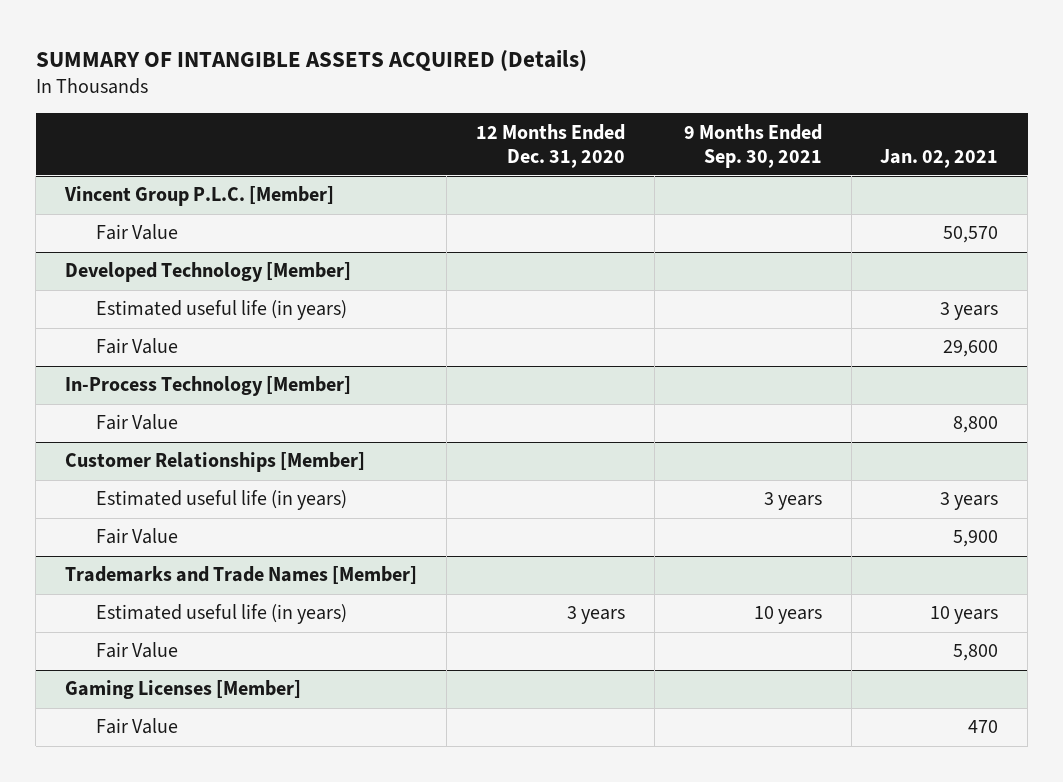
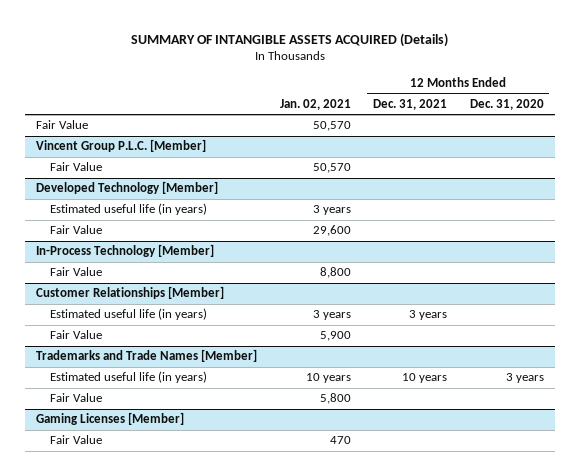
- | 12 Months Ended Dec. 31, 2020 | 9 Months Ended Sep. 30, 2021 | Jan. 02, 2021
+ | Jan. 02, 2021 | 12 Months Ended Dec. 31, 2021 | 12 Months Ended Dec. 31, 2020
+ Fair Value | 50,570 | |

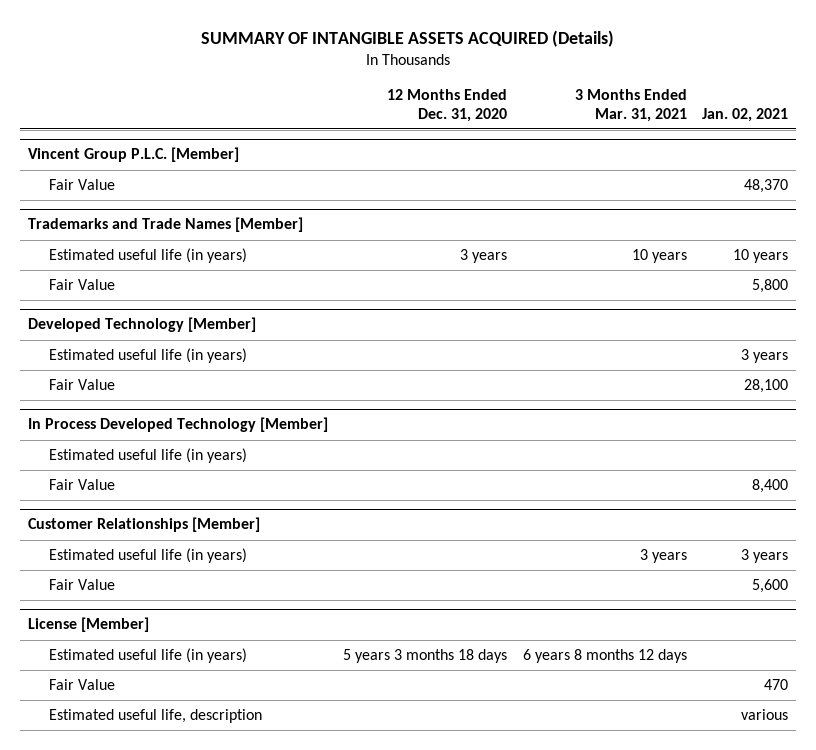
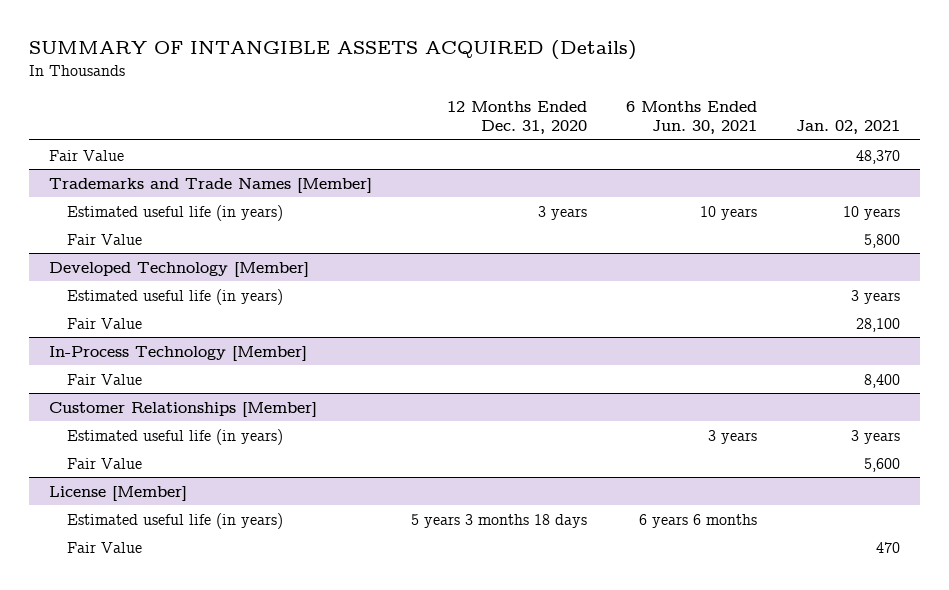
- | 12 Months Ended Dec. 31, 2020 | 3 Months Ended Mar. 31, 2021 | Jan. 02, 2021
+ | 12 Months Ended Dec. 31, 2020 | 6 Months Ended Jun. 30, 2021 | Jan. 02, 2021
- Vincent Group P.L.C. [Member]
- In Process Developed Technology [Member]
- Estimated useful life (in years)
+ In-Process Technology [Member]
@ License [Member]
- Estimated useful life, description | | | various

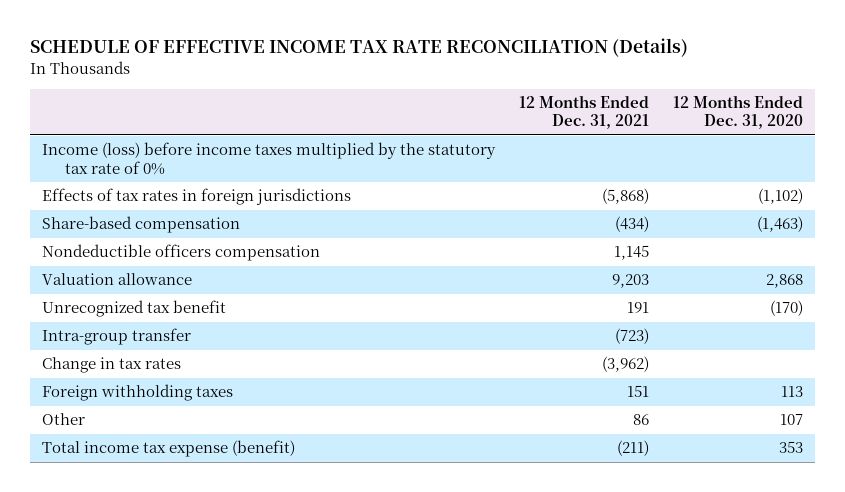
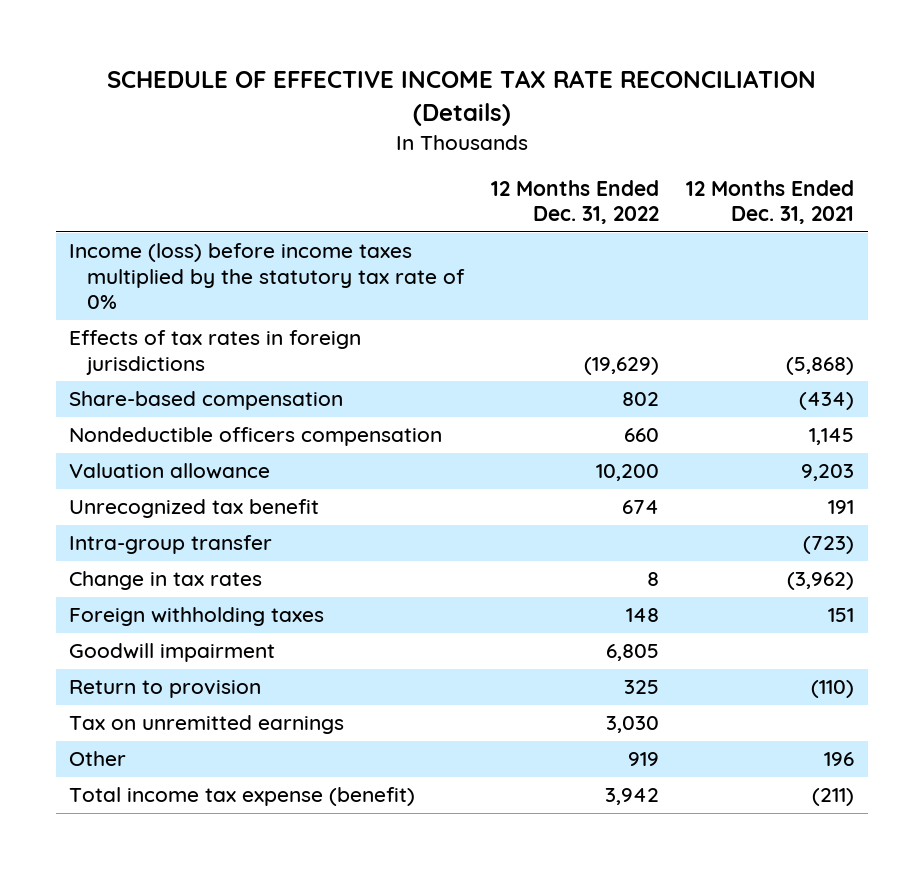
- | 12 Months Ended Dec. 31, 2021 | 12 Months Ended Dec. 31, 2020
+ | 12 Months Ended Dec. 31, 2022 | 12 Months Ended Dec. 31, 2021
- Other | 86 | 107
+ Goodwill impairment | 6,805 |
+ Return to provision | 325 | (110)
+ Tax on unremitted earnings | 3,030 |
+ Other | 919 | 196

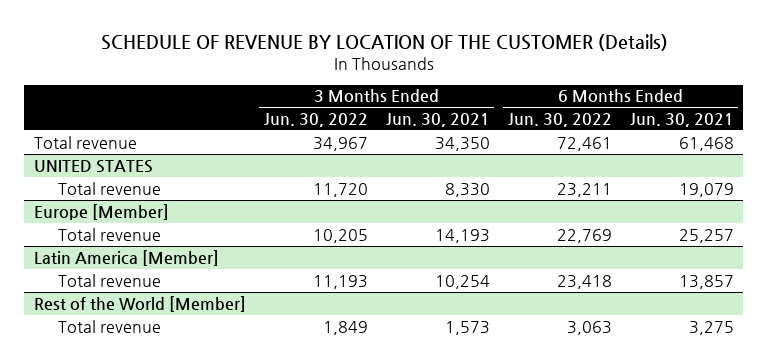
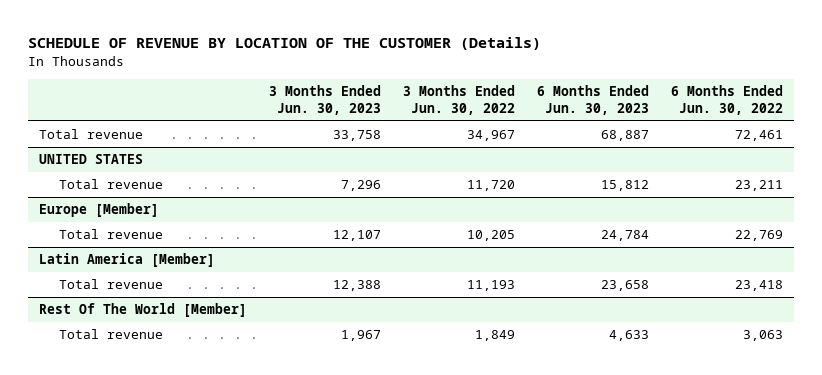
- | 3 Months Ended Jun. 30, 2022 | 3 Months Ended Jun. 30, 2021 | 6 Months Ended Jun. 30, 2022 | 6 Months Ended Jun. 30, 2021
+ | 3 Months Ended Jun. 30, 2023 | 3 Months Ended Jun. 30, 2022 | 6 Months Ended Jun. 30, 2023 | 6 Months Ended Jun. 30, 2022
- Rest of the World [Member]
+ Rest Of The World [Member]

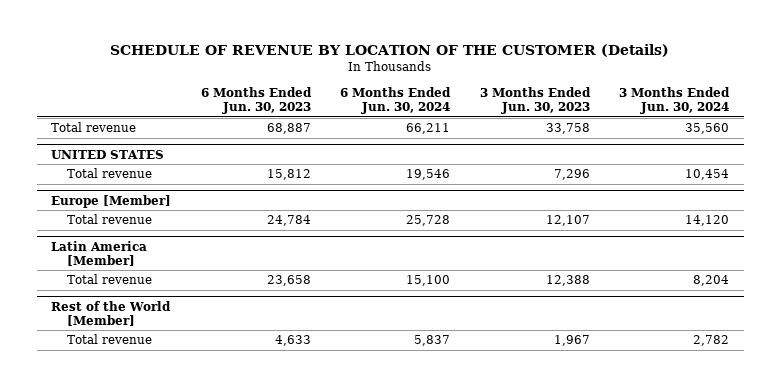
- | 3 Months Ended Jun. 30, 2023 | 3 Months Ended Jun. 30, 2022 | 6 Months Ended Jun. 30, 2023 | 6 Months Ended Jun. 30, 2022
+ | 6 Months Ended Jun. 30, 2023 | 6 Months Ended Jun. 30, 2024 | 3 Months Ended Jun. 30, 2023 | 3 Months Ended Jun. 30, 2024
- Rest Of The World [Member]
+ Rest of the World [Member]

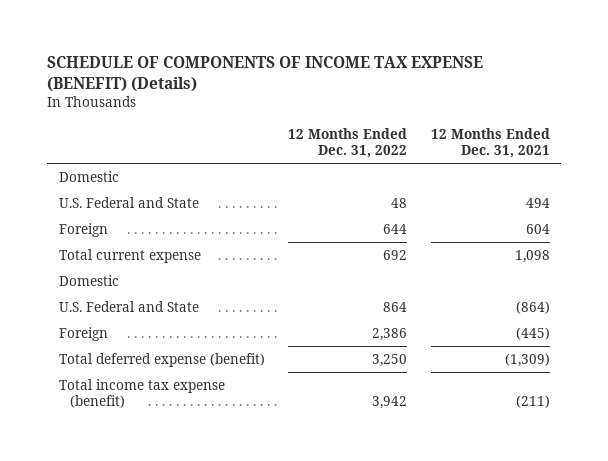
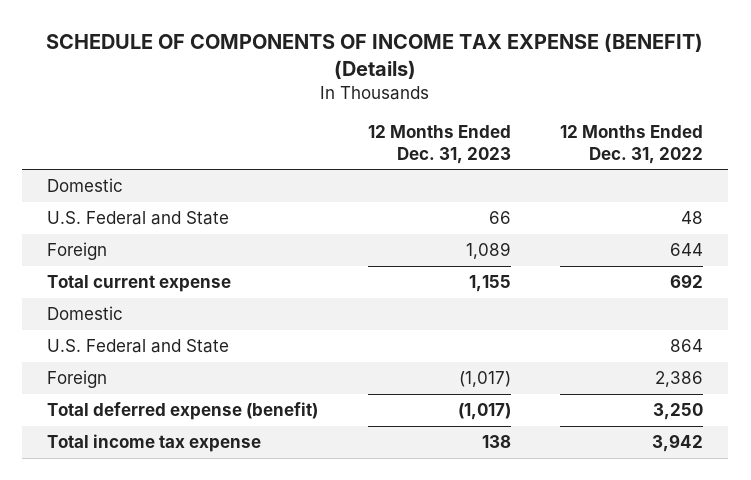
- | 12 Months Ended Dec. 31, 2022 | 12 Months Ended Dec. 31, 2021
+ | 12 Months Ended Dec. 31, 2023 | 12 Months Ended Dec. 31, 2022
- Total income tax expense (benefit) | 3,942 | (211)
+ Total income tax expense | 138 | 3,942

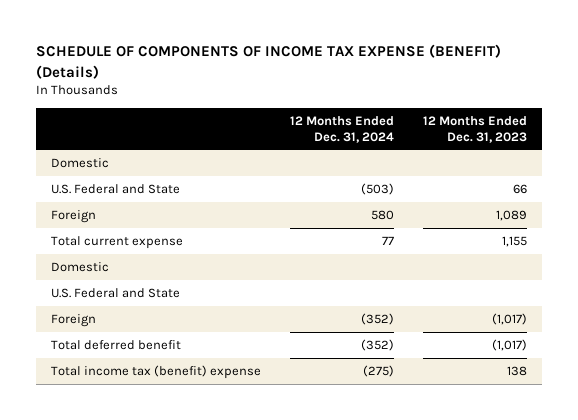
- | 12 Months Ended Dec. 31, 2023 | 12 Months Ended Dec. 31, 2022
+ | 12 Months Ended Dec. 31, 2024 | 12 Months Ended Dec. 31, 2023
- Total deferred expense (benefit) | (1,017) | 3,250
- Total income tax expense | 138 | 3,942
+ Total deferred benefit | (352) | (1,017)
+ Total income tax (benefit) expense | (275) | 138

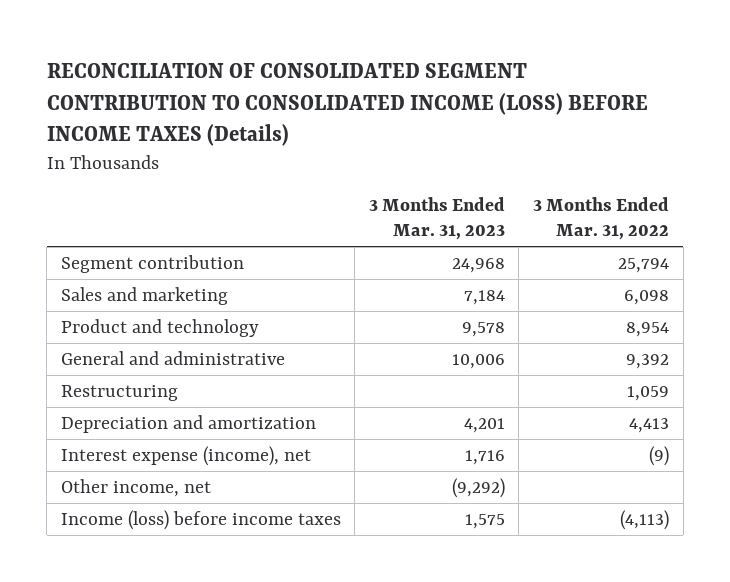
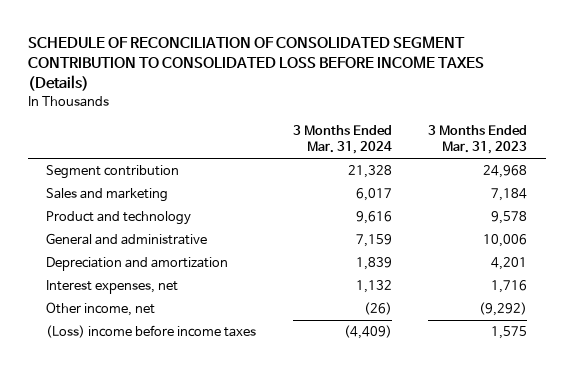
- RECONCILIATION OF CONSOLIDATED SEGMENT CONTRIBUTION TO CONSOLIDATED INCOME (LOSS) BEFORE INCOME TAXES (Details)
+ SCHEDULE OF RECONCILIATION OF CONSOLIDATED SEGMENT CONTRIBUTION TO CONSOLIDATED LOSS BEFORE INCOME TAXES (Details)
- | 3 Months Ended Mar. 31, 2023 | 3 Months Ended Mar. 31, 2022
+ | 3 Months Ended Mar. 31, 2024 | 3 Months Ended Mar. 31, 2023
- Restructuring | | 1,059
- Interest expense (income), net | 1,716 | (9)
+ Interest expenses, net | 1,132 | 1,716
- Income (loss) before income taxes | 1,575 | (4,113)
+ (Loss) income before income taxes | (4,409) | 1,575

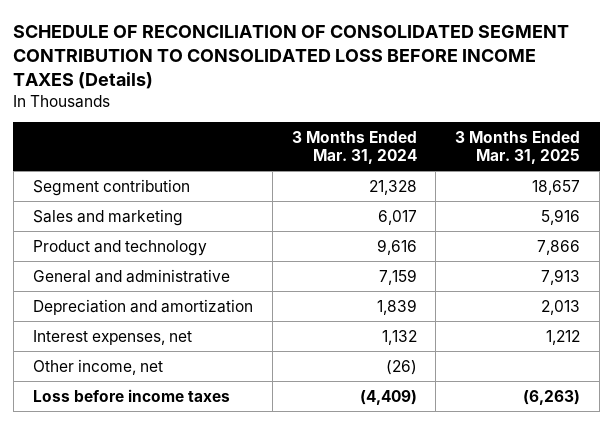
- | 3 Months Ended Mar. 31, 2024 | 3 Months Ended Mar. 31, 2023
+ | 3 Months Ended Mar. 31, 2024 | 3 Months Ended Mar. 31, 2025
- (Loss) income before income taxes | (4,409) | 1,575
+ Loss before income taxes | (4,409) | (6,263)

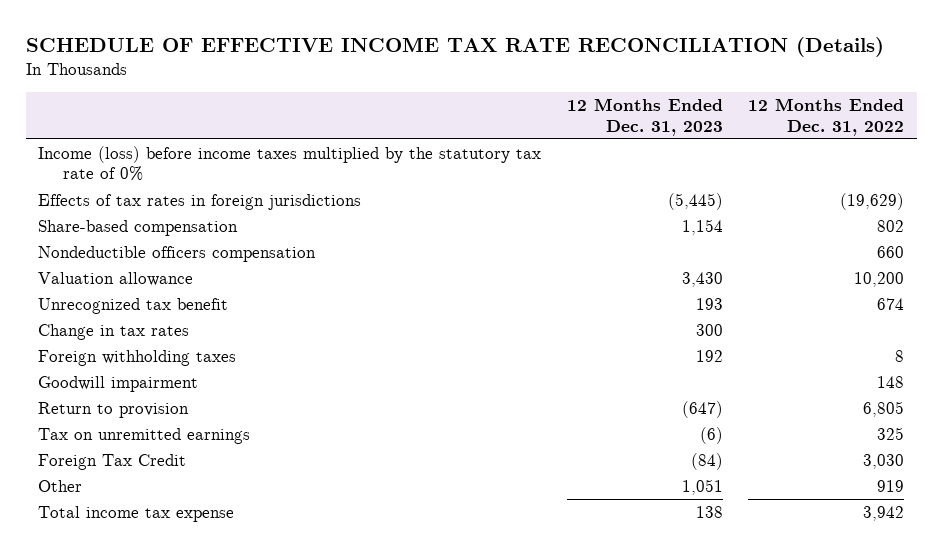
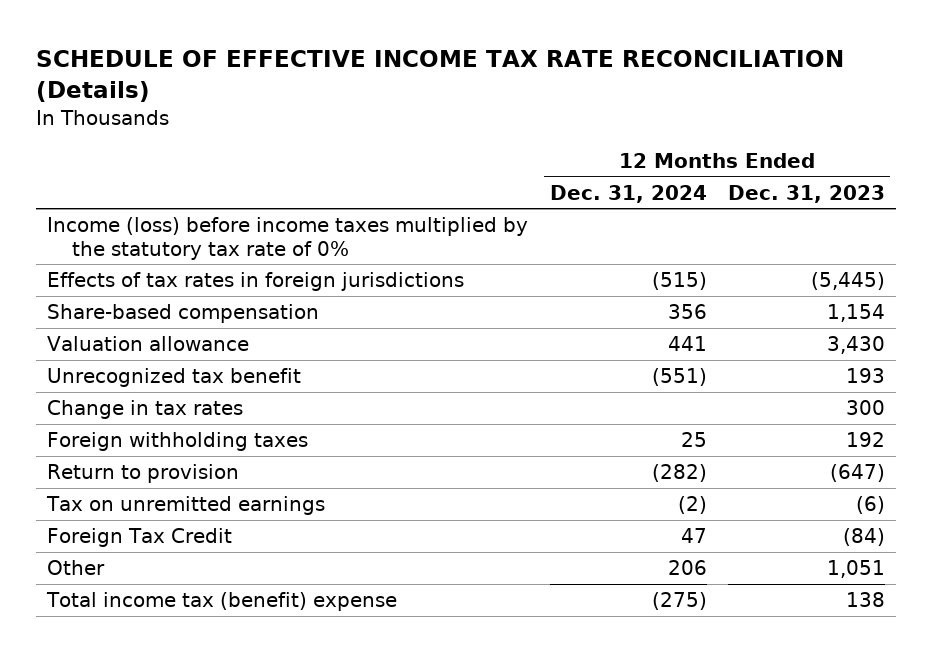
- | 12 Months Ended Dec. 31, 2023 | 12 Months Ended Dec. 31, 2022
+ | 12 Months Ended Dec. 31, 2024 | 12 Months Ended Dec. 31, 2023
- Nondeductible officers compensation | | 660
- Goodwill impairment | | 148
- Total income tax expense | 138 | 3,942
+ Total income tax (benefit) expense | (275) | 138

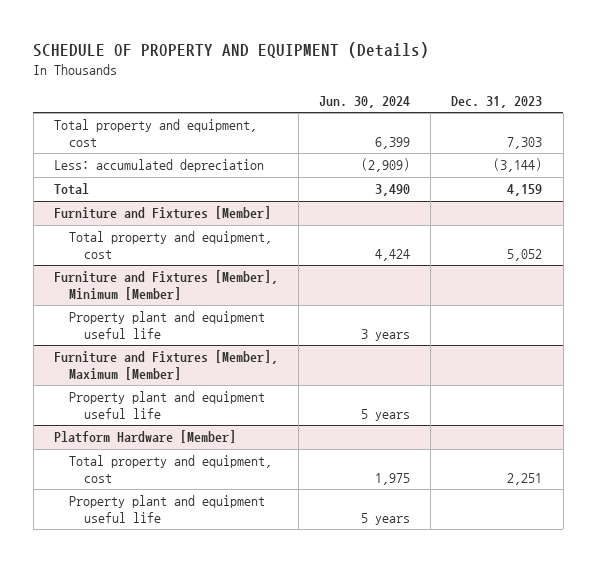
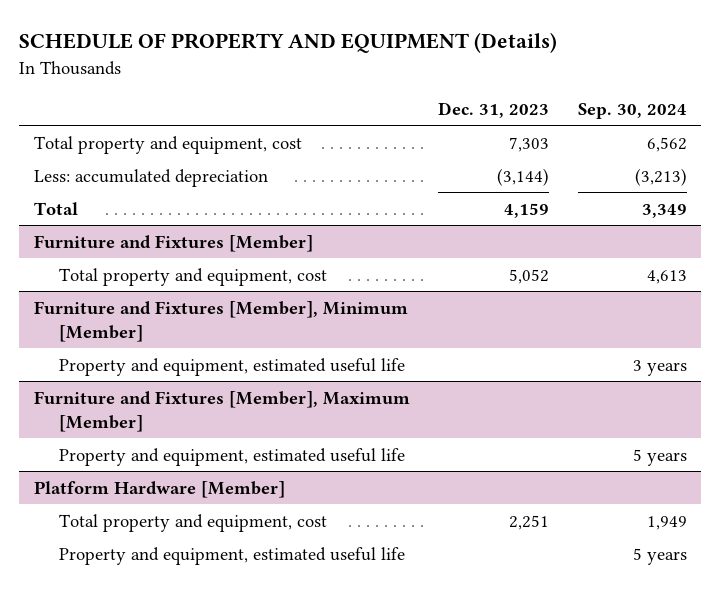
- | Jun. 30, 2024 | Dec. 31, 2023
+ | Dec. 31, 2023 | Sep. 30, 2024
@ Furniture and Fixtures [Member], Minimum [Member]
- Property plant and equipment useful life | 3 years |
+ Property and equipment, estimated useful life | | 3 years
@ Furniture and Fixtures [Member], Maximum [Member]
- Property plant and equipment useful life | 5 years |
+ Property and equipment, estimated useful life | | 5 years
@ Platform Hardware [Member]
- Property plant and equipment useful life | 5 years |
+ Property and equipment, estimated useful life | | 5 years

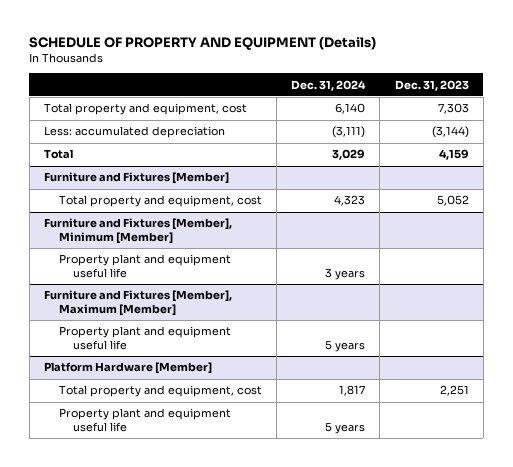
- | Dec. 31, 2023 | Sep. 30, 2024
+ | Dec. 31, 2024 | Dec. 31, 2023
@ Furniture and Fixtures [Member], Minimum [Member]
- Property and equipment, estimated useful life | | 3 years
+ Property plant and equipment useful life | 3 years |
@ Furniture and Fixtures [Member], Maximum [Member]
- Property and equipment, estimated useful life | | 5 years
+ Property plant and equipment useful life | 5 years |
@ Platform Hardware [Member]
- Property and equipment, estimated useful life | | 5 years
+ Property plant and equipment useful life | 5 years |

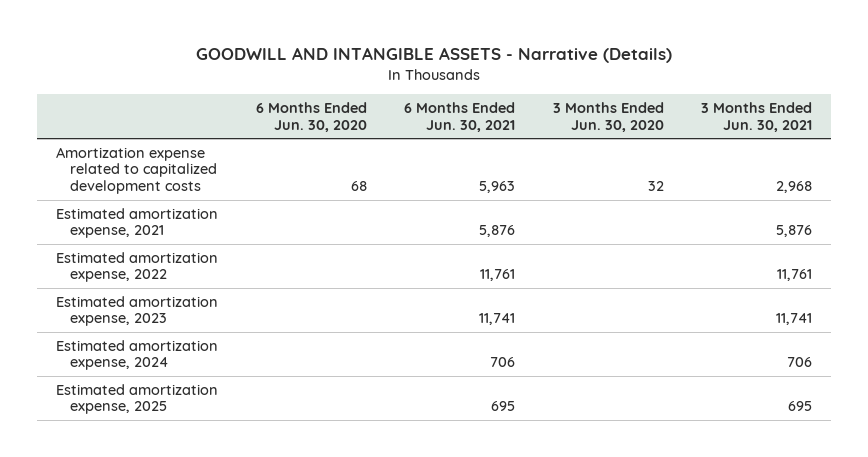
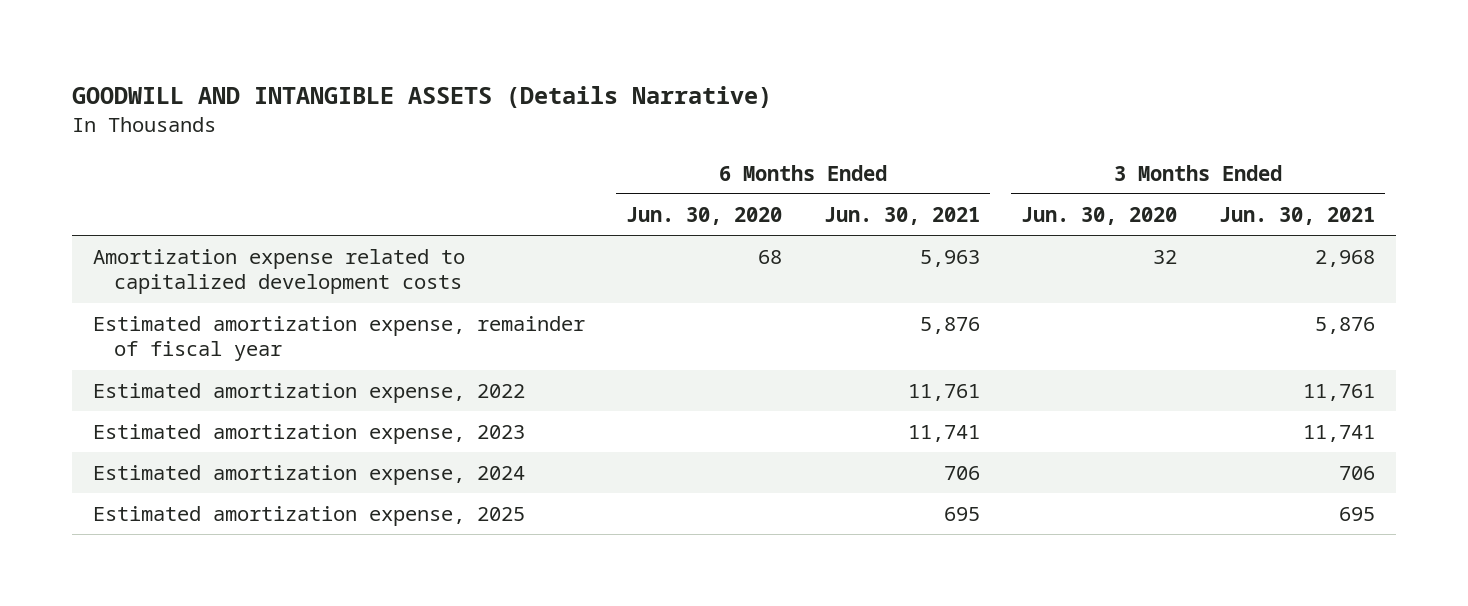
- GOODWILL AND INTANGIBLE ASSETS - Narrative (Details)
+ GOODWILL AND INTANGIBLE ASSETS (Details Narrative)
- Estimated amortization expense, 2021 | | 5,876 | | 5,876
+ Estimated amortization expense, remainder of fiscal year | | 5,876 | | 5,876

